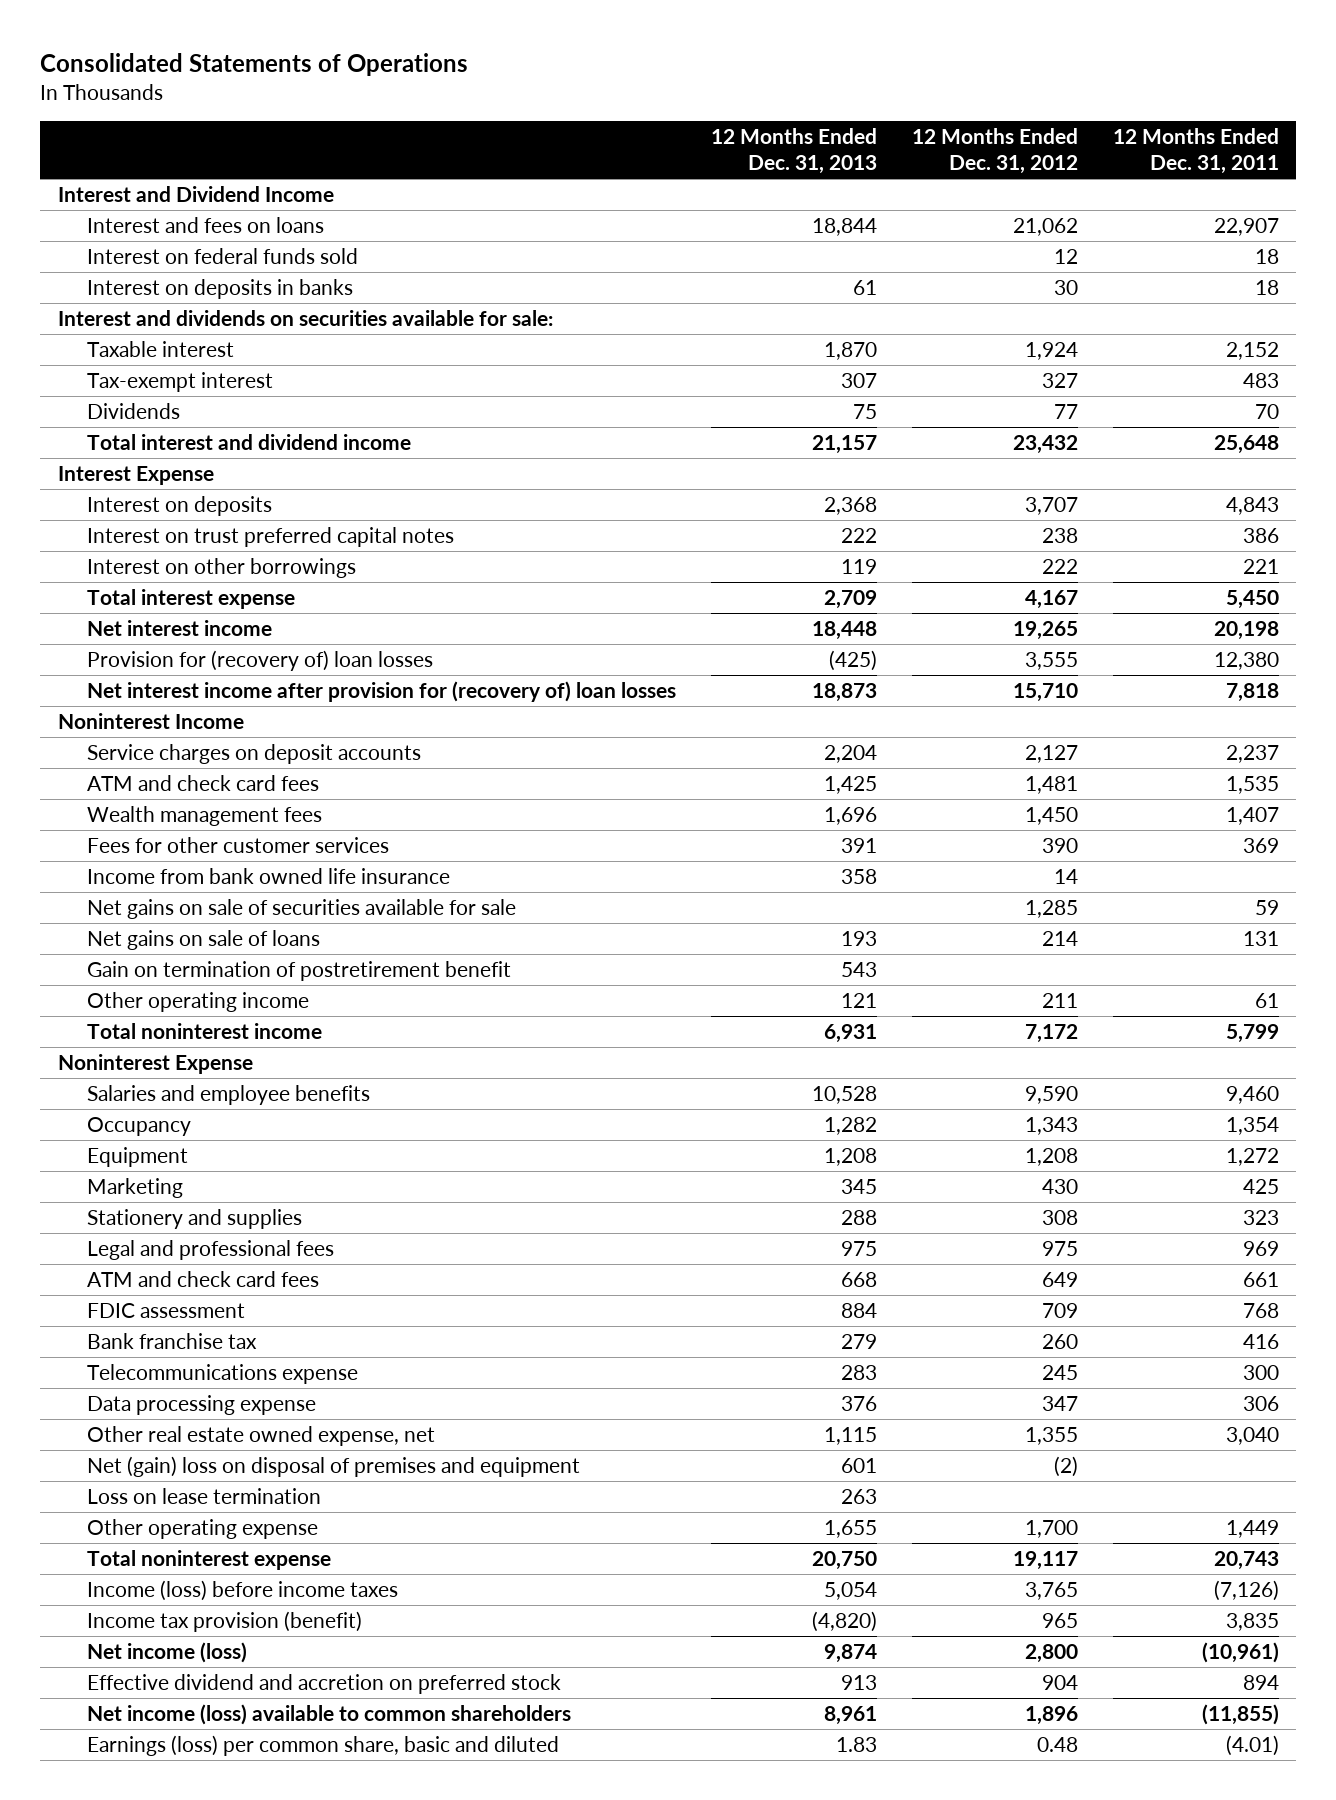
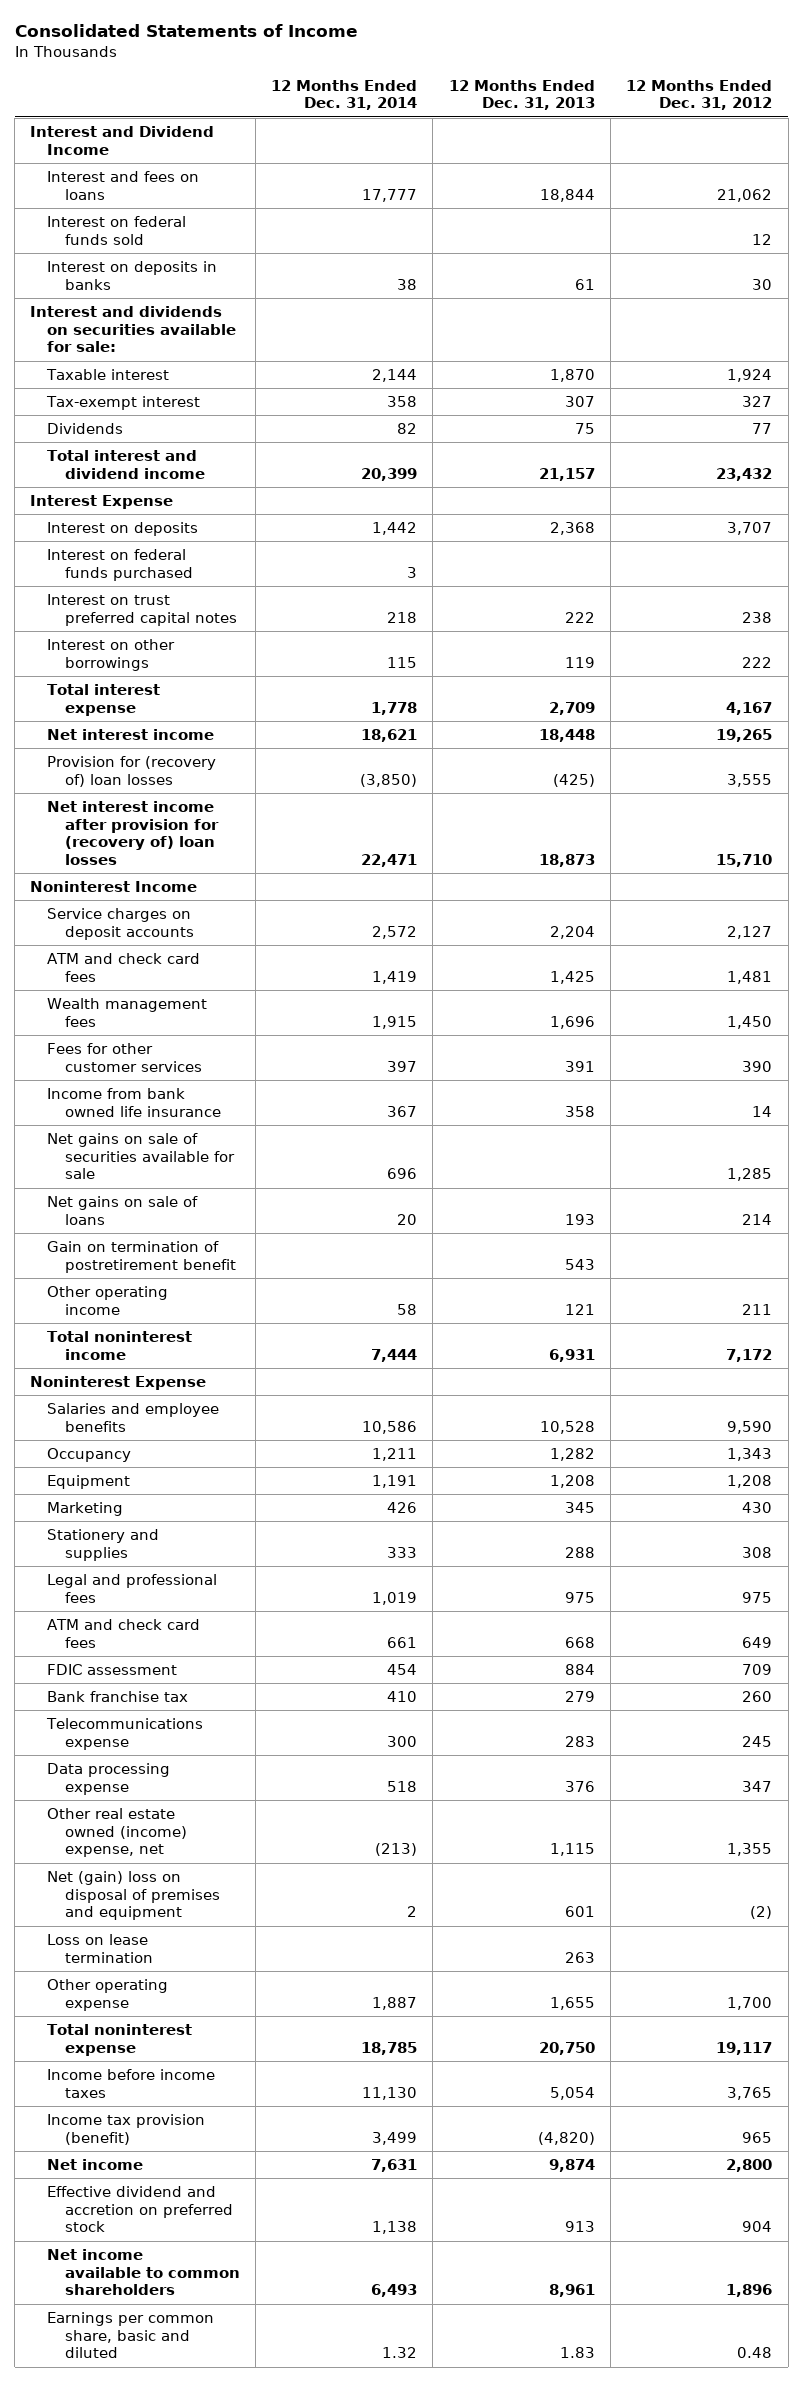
- Consolidated Statements of Operations
+ Consolidated Statements of Income
- | 12 Months Ended Dec. 31, 2013 | 12 Months Ended Dec. 31, 2012 | 12 Months Ended Dec. 31, 2011
+ | 12 Months Ended Dec. 31, 2014 | 12 Months Ended Dec. 31, 2013 | 12 Months Ended Dec. 31, 2012
+ Interest on federal funds purchased | 3 | |
- Other real estate owned expense, net | 1,115 | 1,355 | 3,040
+ Other real estate owned (income) expense, net | (213) | 1,115 | 1,355
- Income (loss) before income taxes | 5,054 | 3,765 | (7,126)
+ Income before income taxes | 11,130 | 5,054 | 3,765
- Net income (loss) | 9,874 | 2,800 | (10,961)
+ Net income | 7,631 | 9,874 | 2,800
- Net income (loss) available to common shareholders | 8,961 | 1,896 | (11,855)
- Earnings (loss) per common share, basic and diluted | 1.83 | 0.48 | (4.01)
+ Net income available to common shareholders | 6,493 | 8,961 | 1,896
+ Earnings per common share, basic and diluted | 1.32 | 1.83 | 0.48

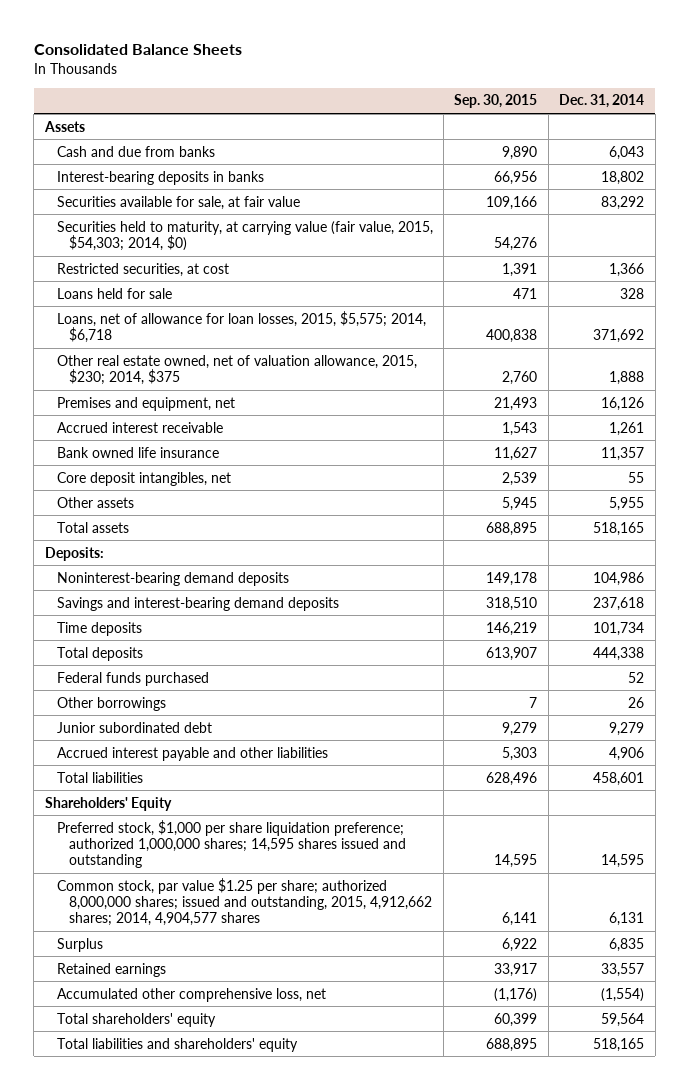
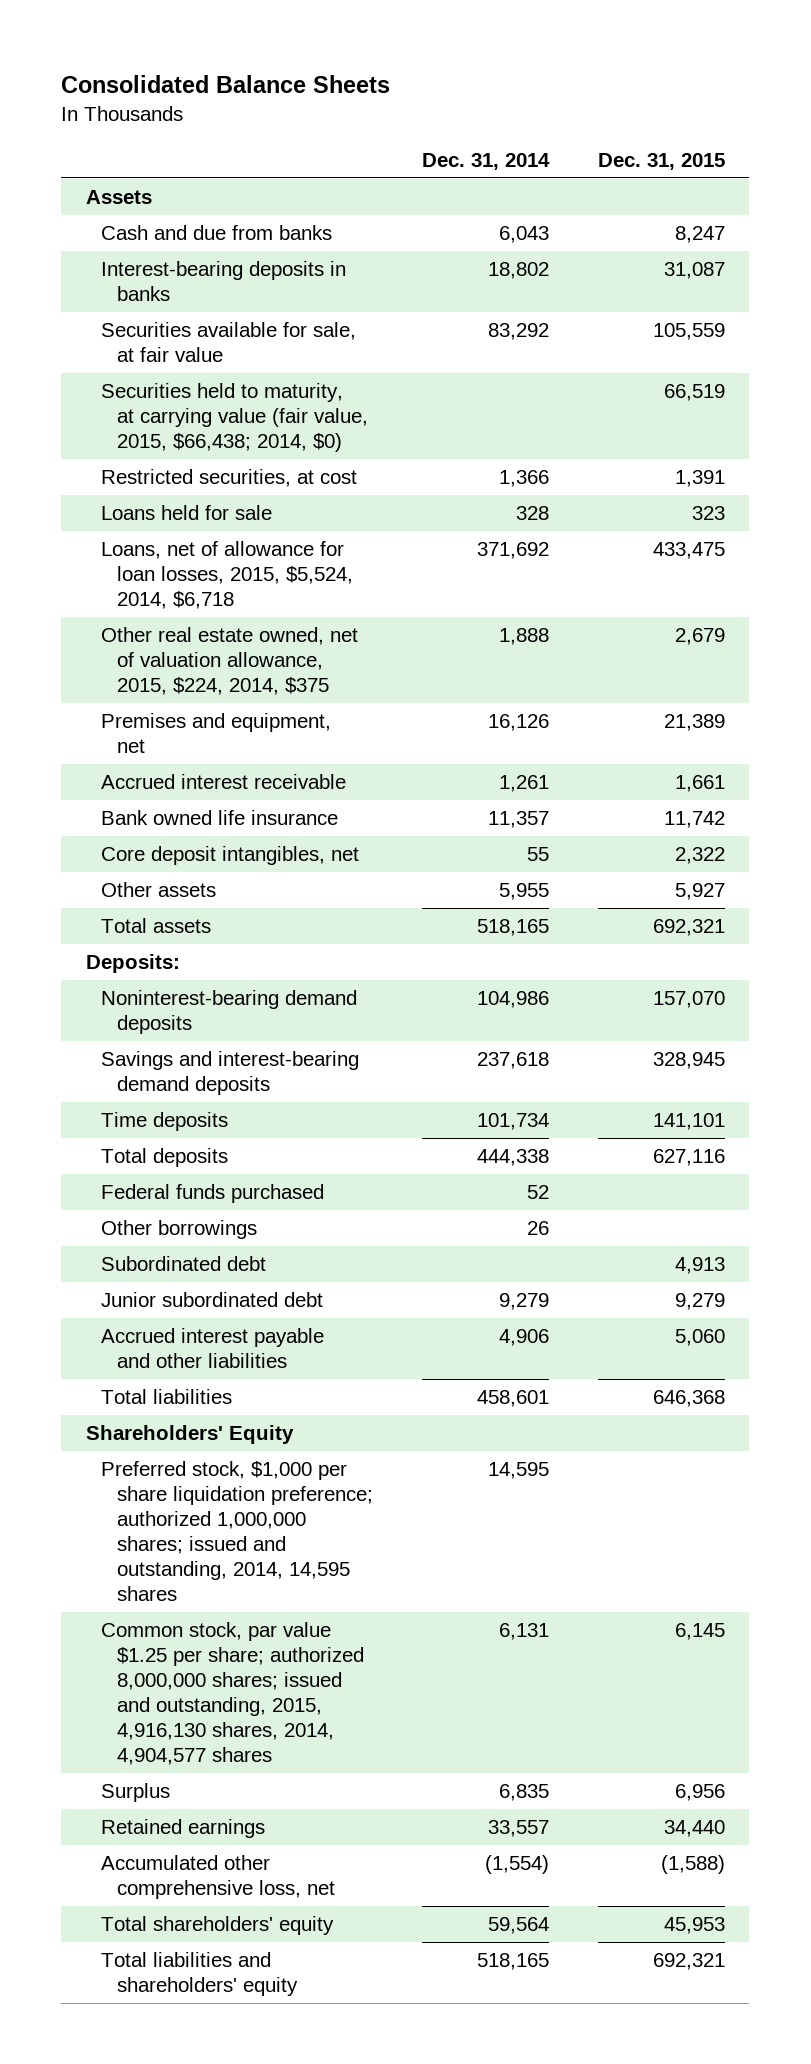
- | Sep. 30, 2015 | Dec. 31, 2014
+ | Dec. 31, 2014 | Dec. 31, 2015
- Securities held to maturity, at carrying value (fair value, 2015, $54,303; 2014, $0) | 54,276 |
+ Securities held to maturity, at carrying value (fair value, 2015, $66,438; 2014, $0) | | 66,519
- Loans, net of allowance for loan losses, 2015, $5,575; 2014, $6,718 | 400,838 | 371,692
- Other real estate owned, net of valuation allowance, 2015, $230; 2014, $375 | 2,760 | 1,888
+ Loans, net of allowance for loan losses, 2015, $5,524, 2014, $6,718 | 371,692 | 433,475
+ Other real estate owned, net of valuation allowance, 2015, $224, 2014, $375 | 1,888 | 2,679
+ Subordinated debt | | 4,913
- Preferred stock, $1,000 per share liquidation preference; authorized 1,000,000 shares; 14,595 shares issued and outstanding | 14,595 | 14,595
- Common stock, par value $1.25 per share; authorized 8,000,000 shares; issued and outstanding, 2015, 4,912,662 shares; 2014, 4,904,577 shares | 6,141 | 6,131
+ Preferred stock, $1,000 per share liquidation preference; authorized 1,000,000 shares; issued and outstanding, 2014, 14,595 shares | 14,595 |
+ Common stock, par value $1.25 per share; authorized 8,000,000 shares; issued and outstanding, 2015, 4,916,130 shares, 2014, 4,904,577 shares | 6,131 | 6,145

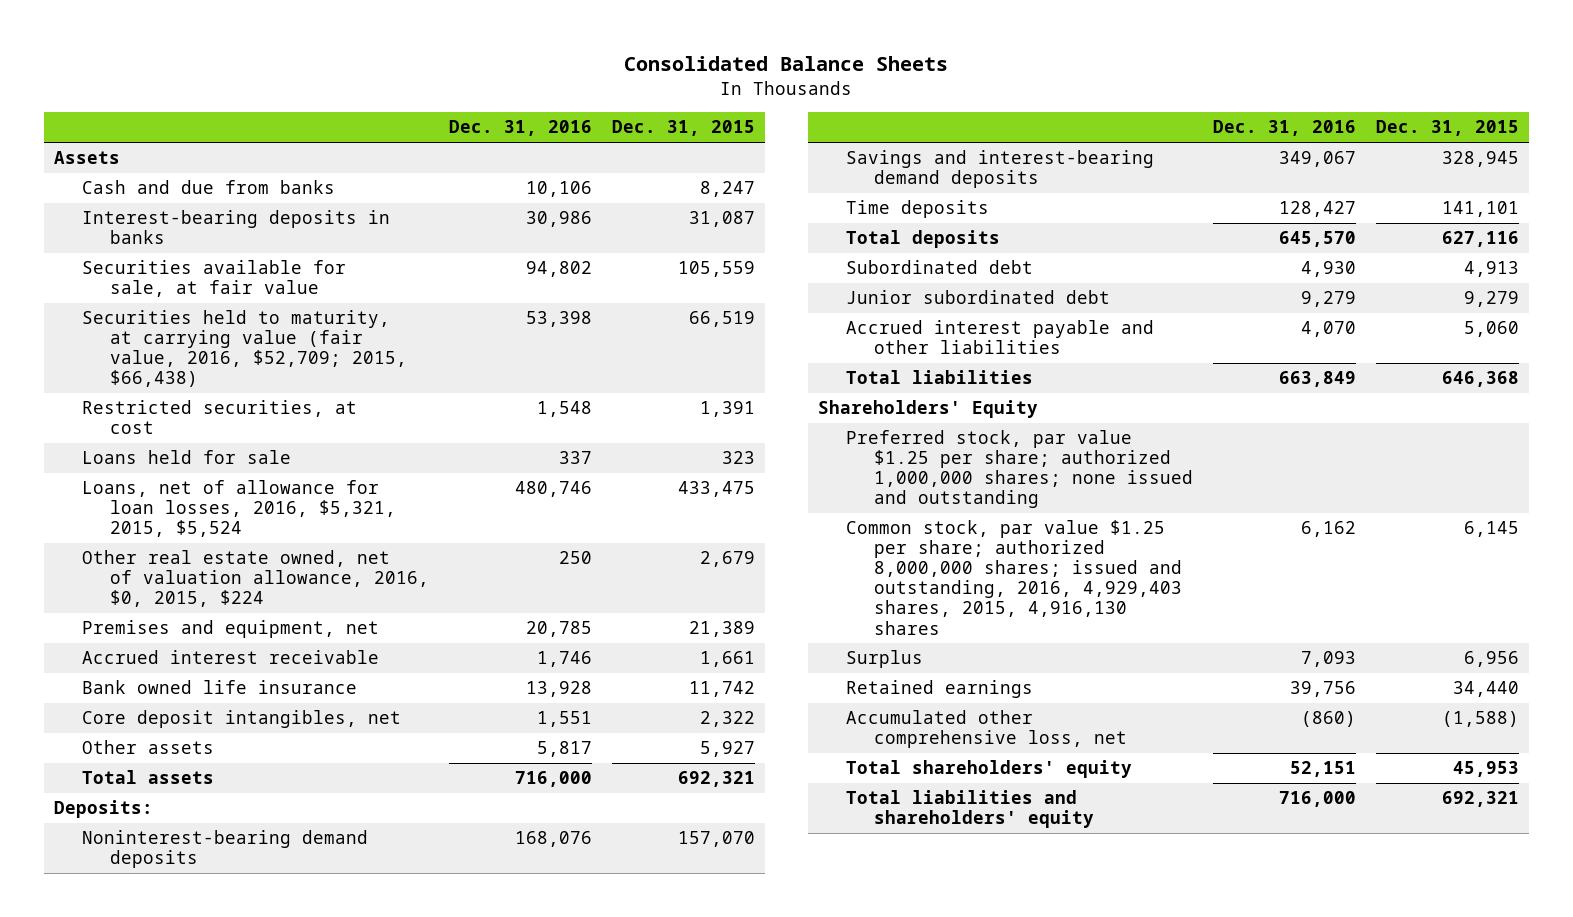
- | Dec. 31, 2014 | Dec. 31, 2015
+ | Dec. 31, 2016 | Dec. 31, 2015
- Securities held to maturity, at carrying value (fair value, 2015, $66,438; 2014, $0) | | 66,519
+ Securities held to maturity, at carrying value (fair value, 2016, $52,709; 2015, $66,438) | 53,398 | 66,519
- Loans, net of allowance for loan losses, 2015, $5,524, 2014, $6,718 | 371,692 | 433,475
- Other real estate owned, net of valuation allowance, 2015, $224, 2014, $375 | 1,888 | 2,679
+ Loans, net of allowance for loan losses, 2016, $5,321, 2015, $5,524 | 480,746 | 433,475
+ Other real estate owned, net of valuation allowance, 2016, $0, 2015, $224 | 250 | 2,679
- Federal funds purchased | 52 |
- Other borrowings | 26 |
- Preferred stock, $1,000 per share liquidation preference; authorized 1,000,000 shares; issued and outstanding, 2014, 14,595 shares | 14,595 |
- Common stock, par value $1.25 per share; authorized 8,000,000 shares; issued and outstanding, 2015, 4,916,130 shares, 2014, 4,904,577 shares | 6,131 | 6,145
+ Preferred stock, par value $1.25 per share; authorized 1,000,000 shares; none issued and outstanding
+ Common stock, par value $1.25 per share; authorized 8,000,000 shares; issued and outstanding, 2016, 4,929,403 shares, 2015, 4,916,130 shares | 6,162 | 6,145

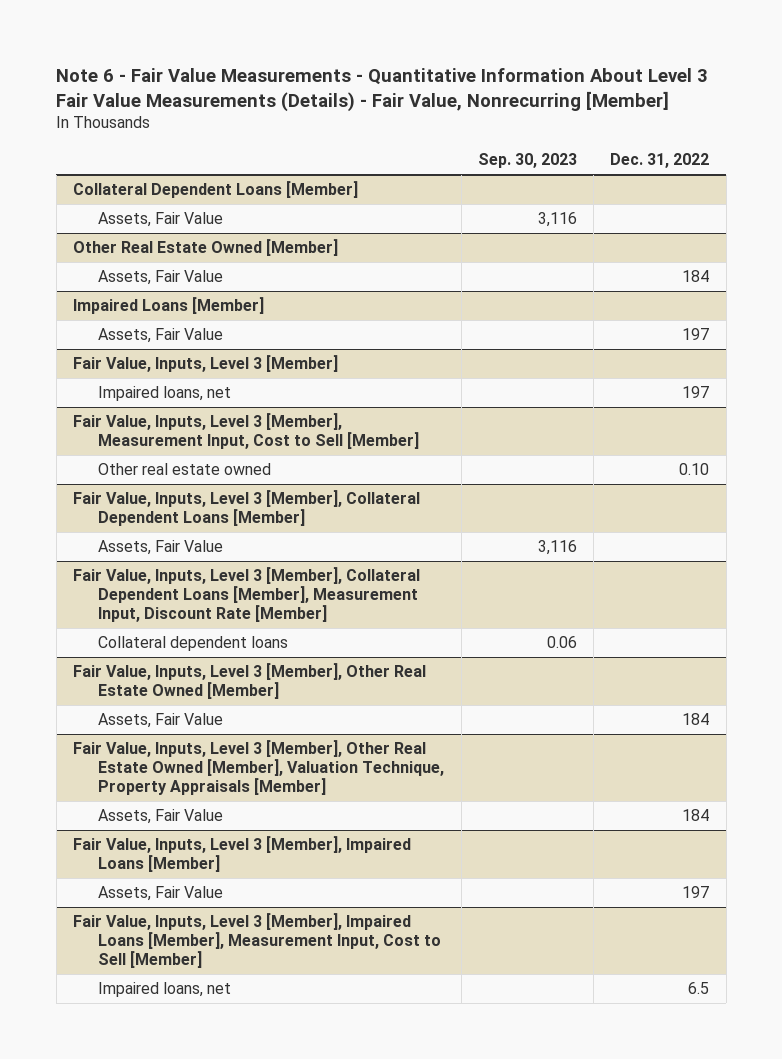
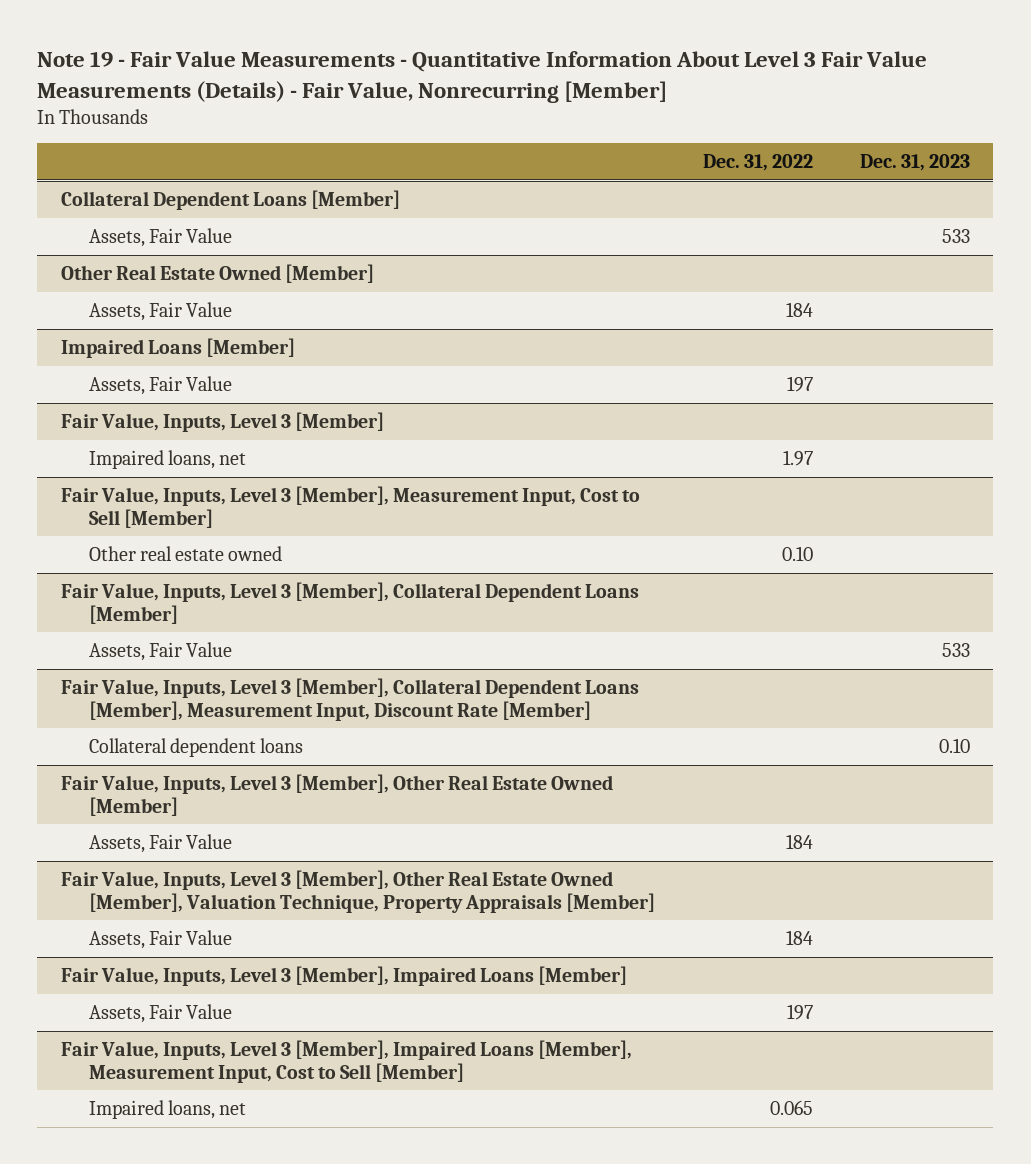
- Note 6 - Fair Value Measurements - Quantitative Information About Level 3 Fair Value Measurements (Details) - Fair Value, Nonrecurring [Member]
+ Note 19 - Fair Value Measurements - Quantitative Information About Level 3 Fair Value Measurements (Details) - Fair Value, Nonrecurring [Member]
- | Sep. 30, 2023 | Dec. 31, 2022
+ | Dec. 31, 2022 | Dec. 31, 2023
@ Fair Value, Inputs, Level 3 [Member]
- Impaired loans, net | | 197
+ Impaired loans, net | 1.97 |
@ Fair Value, Inputs, Level 3 [Member], Impaired Loans [Member], Measurement Input, Cost to Sell [Member]
- Impaired loans, net | | 6.5
+ Impaired loans, net | 0.065 |

